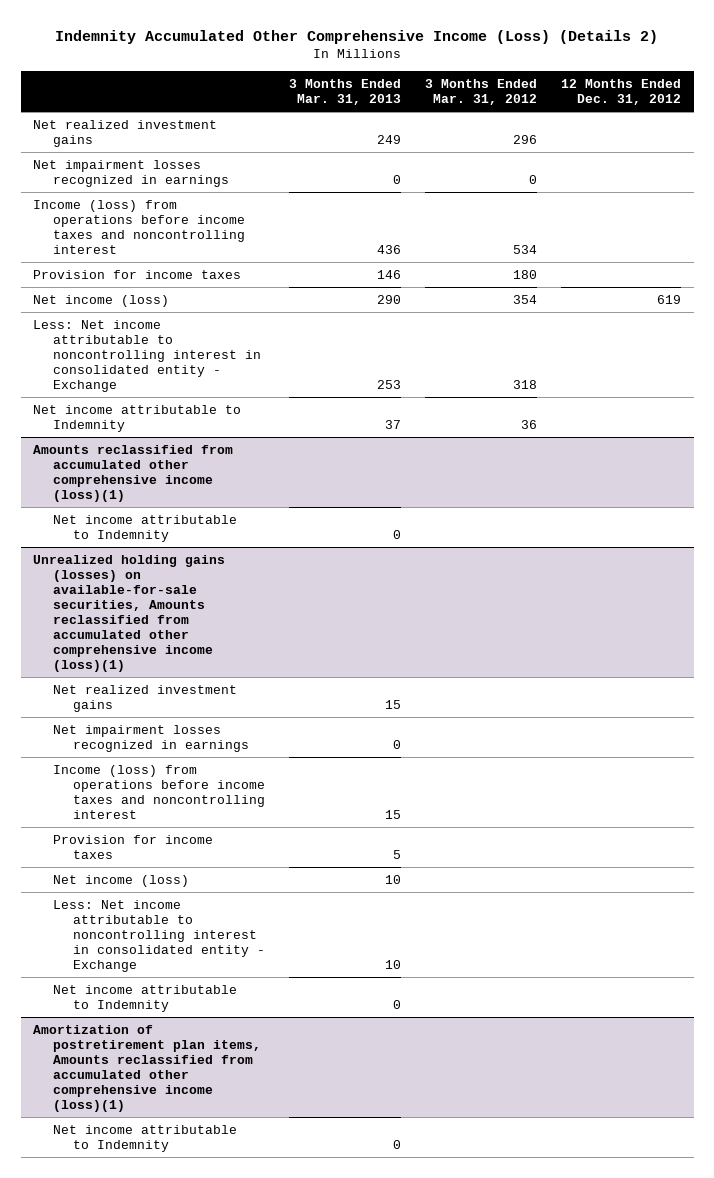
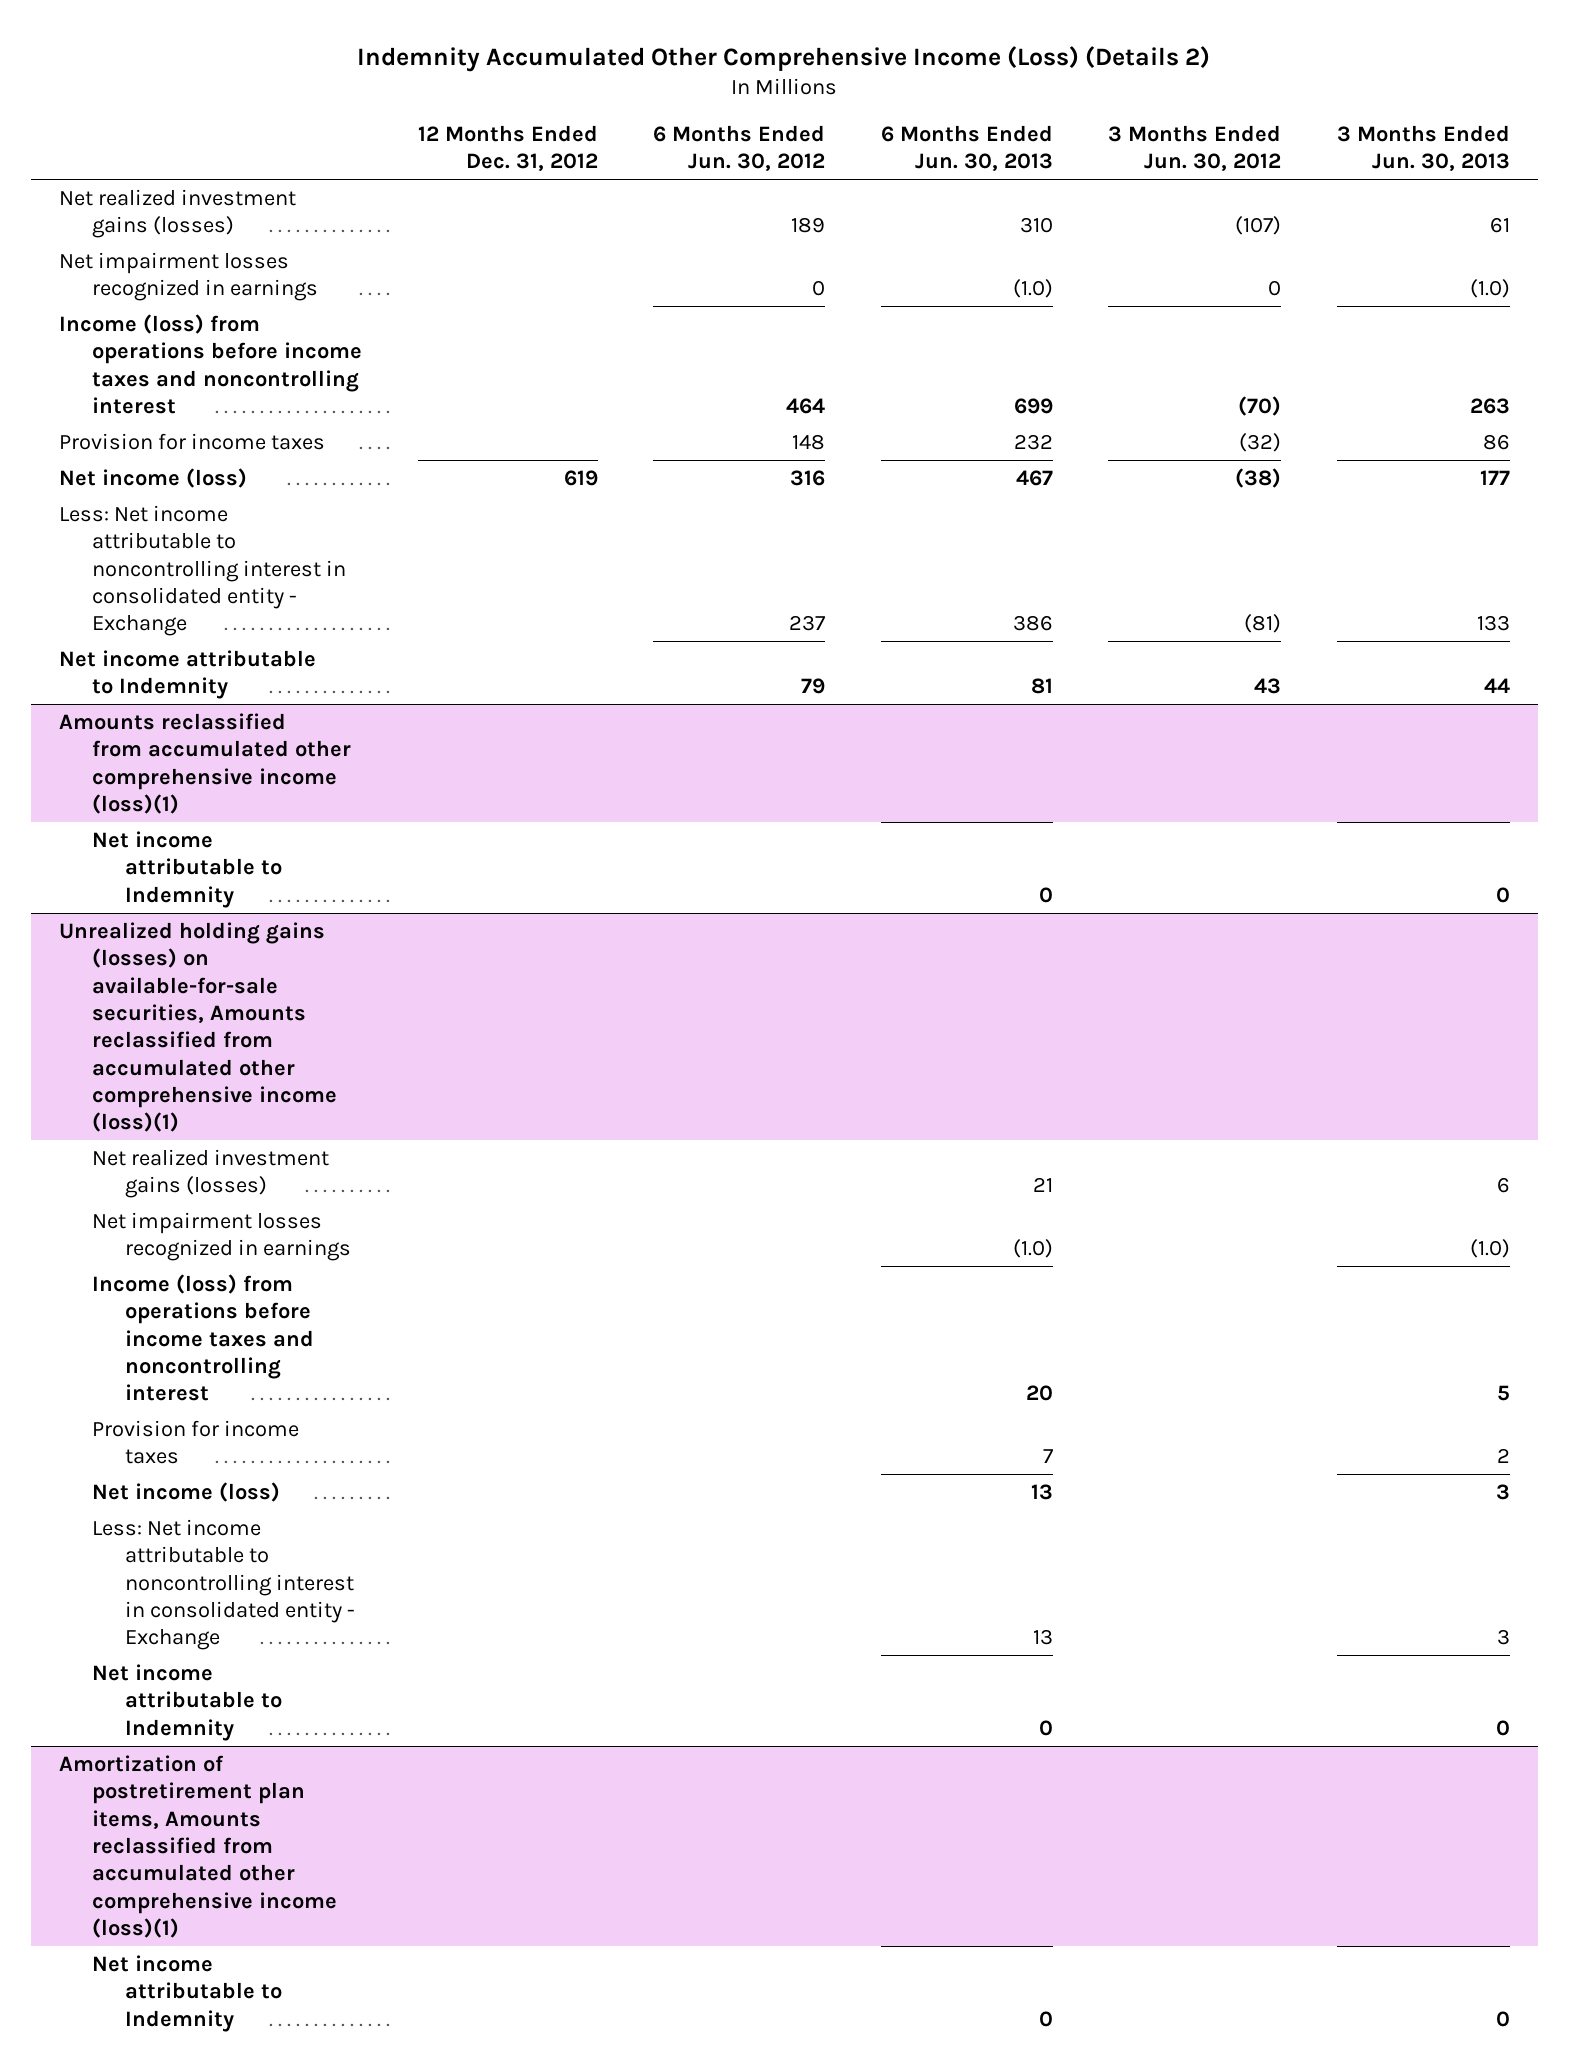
- | 3 Months Ended Mar. 31, 2013 | 3 Months Ended Mar. 31, 2012 | 12 Months Ended Dec. 31, 2012
+ | 12 Months Ended Dec. 31, 2012 | 6 Months Ended Jun. 30, 2012 | 6 Months Ended Jun. 30, 2013 | 3 Months Ended Jun. 30, 2012 | 3 Months Ended Jun. 30, 2013
- Net realized investment gains | 249 | 296 |
+ Net realized investment gains (losses) | | 189 | 310 | (107) | 61
@ Unrealized holding gains (losses) on available-for-sale securities, Amounts reclassified from accumulated other comprehensive income (loss)(1)
- Net realized investment gains | 15 | |
+ Net realized investment gains (losses) | | | 21 | | 6

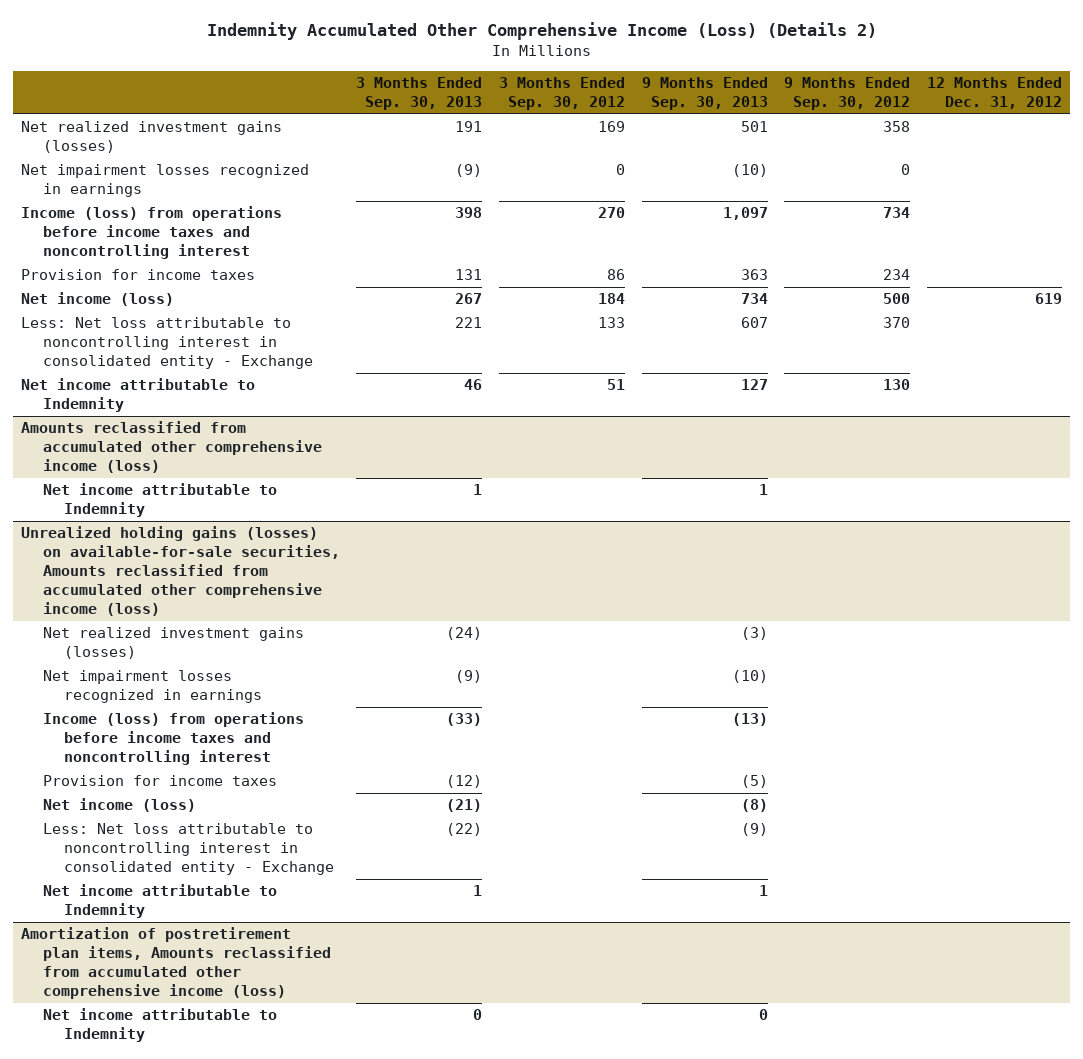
- | 12 Months Ended Dec. 31, 2012 | 6 Months Ended Jun. 30, 2012 | 6 Months Ended Jun. 30, 2013 | 3 Months Ended Jun. 30, 2012 | 3 Months Ended Jun. 30, 2013
+ | 3 Months Ended Sep. 30, 2013 | 3 Months Ended Sep. 30, 2012 | 9 Months Ended Sep. 30, 2013 | 9 Months Ended Sep. 30, 2012 | 12 Months Ended Dec. 31, 2012
- Less: Net income attributable to noncontrolling interest in consolidated entity - Exchange | | 237 | 386 | (81) | 133
+ Less: Net loss attributable to noncontrolling interest in consolidated entity - Exchange | 221 | 133 | 607 | 370 |
- Amounts reclassified from accumulated other comprehensive income (loss)(1)
+ Amounts reclassified from accumulated other comprehensive income (loss)
- Unrealized holding gains (losses) on available-for-sale securities, Amounts reclassified from accumulated other comprehensive income (loss)(1)
+ Unrealized holding gains (losses) on available-for-sale securities, Amounts reclassified from accumulated other comprehensive income (loss)
- Less: Net income attributable to noncontrolling interest in consolidated entity - Exchange | | | 13 | | 3
+ Less: Net loss attributable to noncontrolling interest in consolidated entity - Exchange | (22) | | (9) | |
- Amortization of postretirement plan items, Amounts reclassified from accumulated other comprehensive income (loss)(1)
+ Amortization of postretirement plan items, Amounts reclassified from accumulated other comprehensive income (loss)

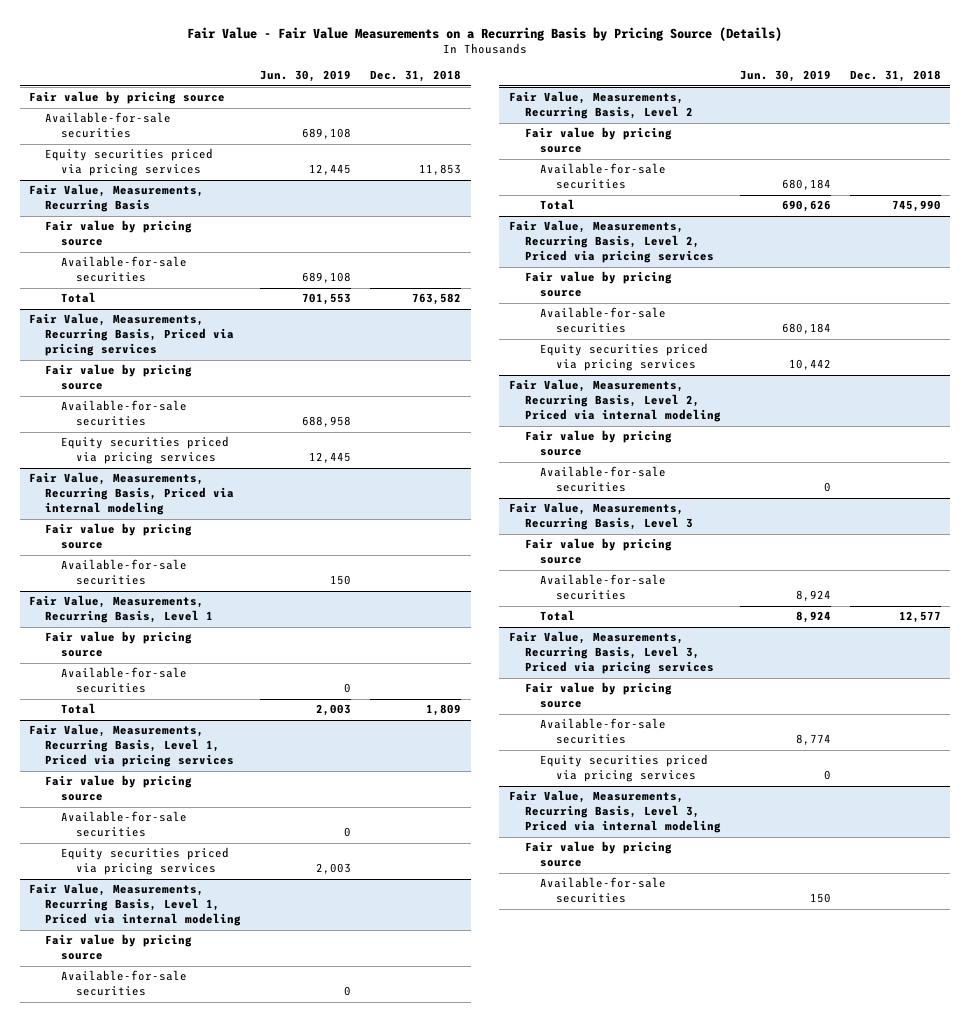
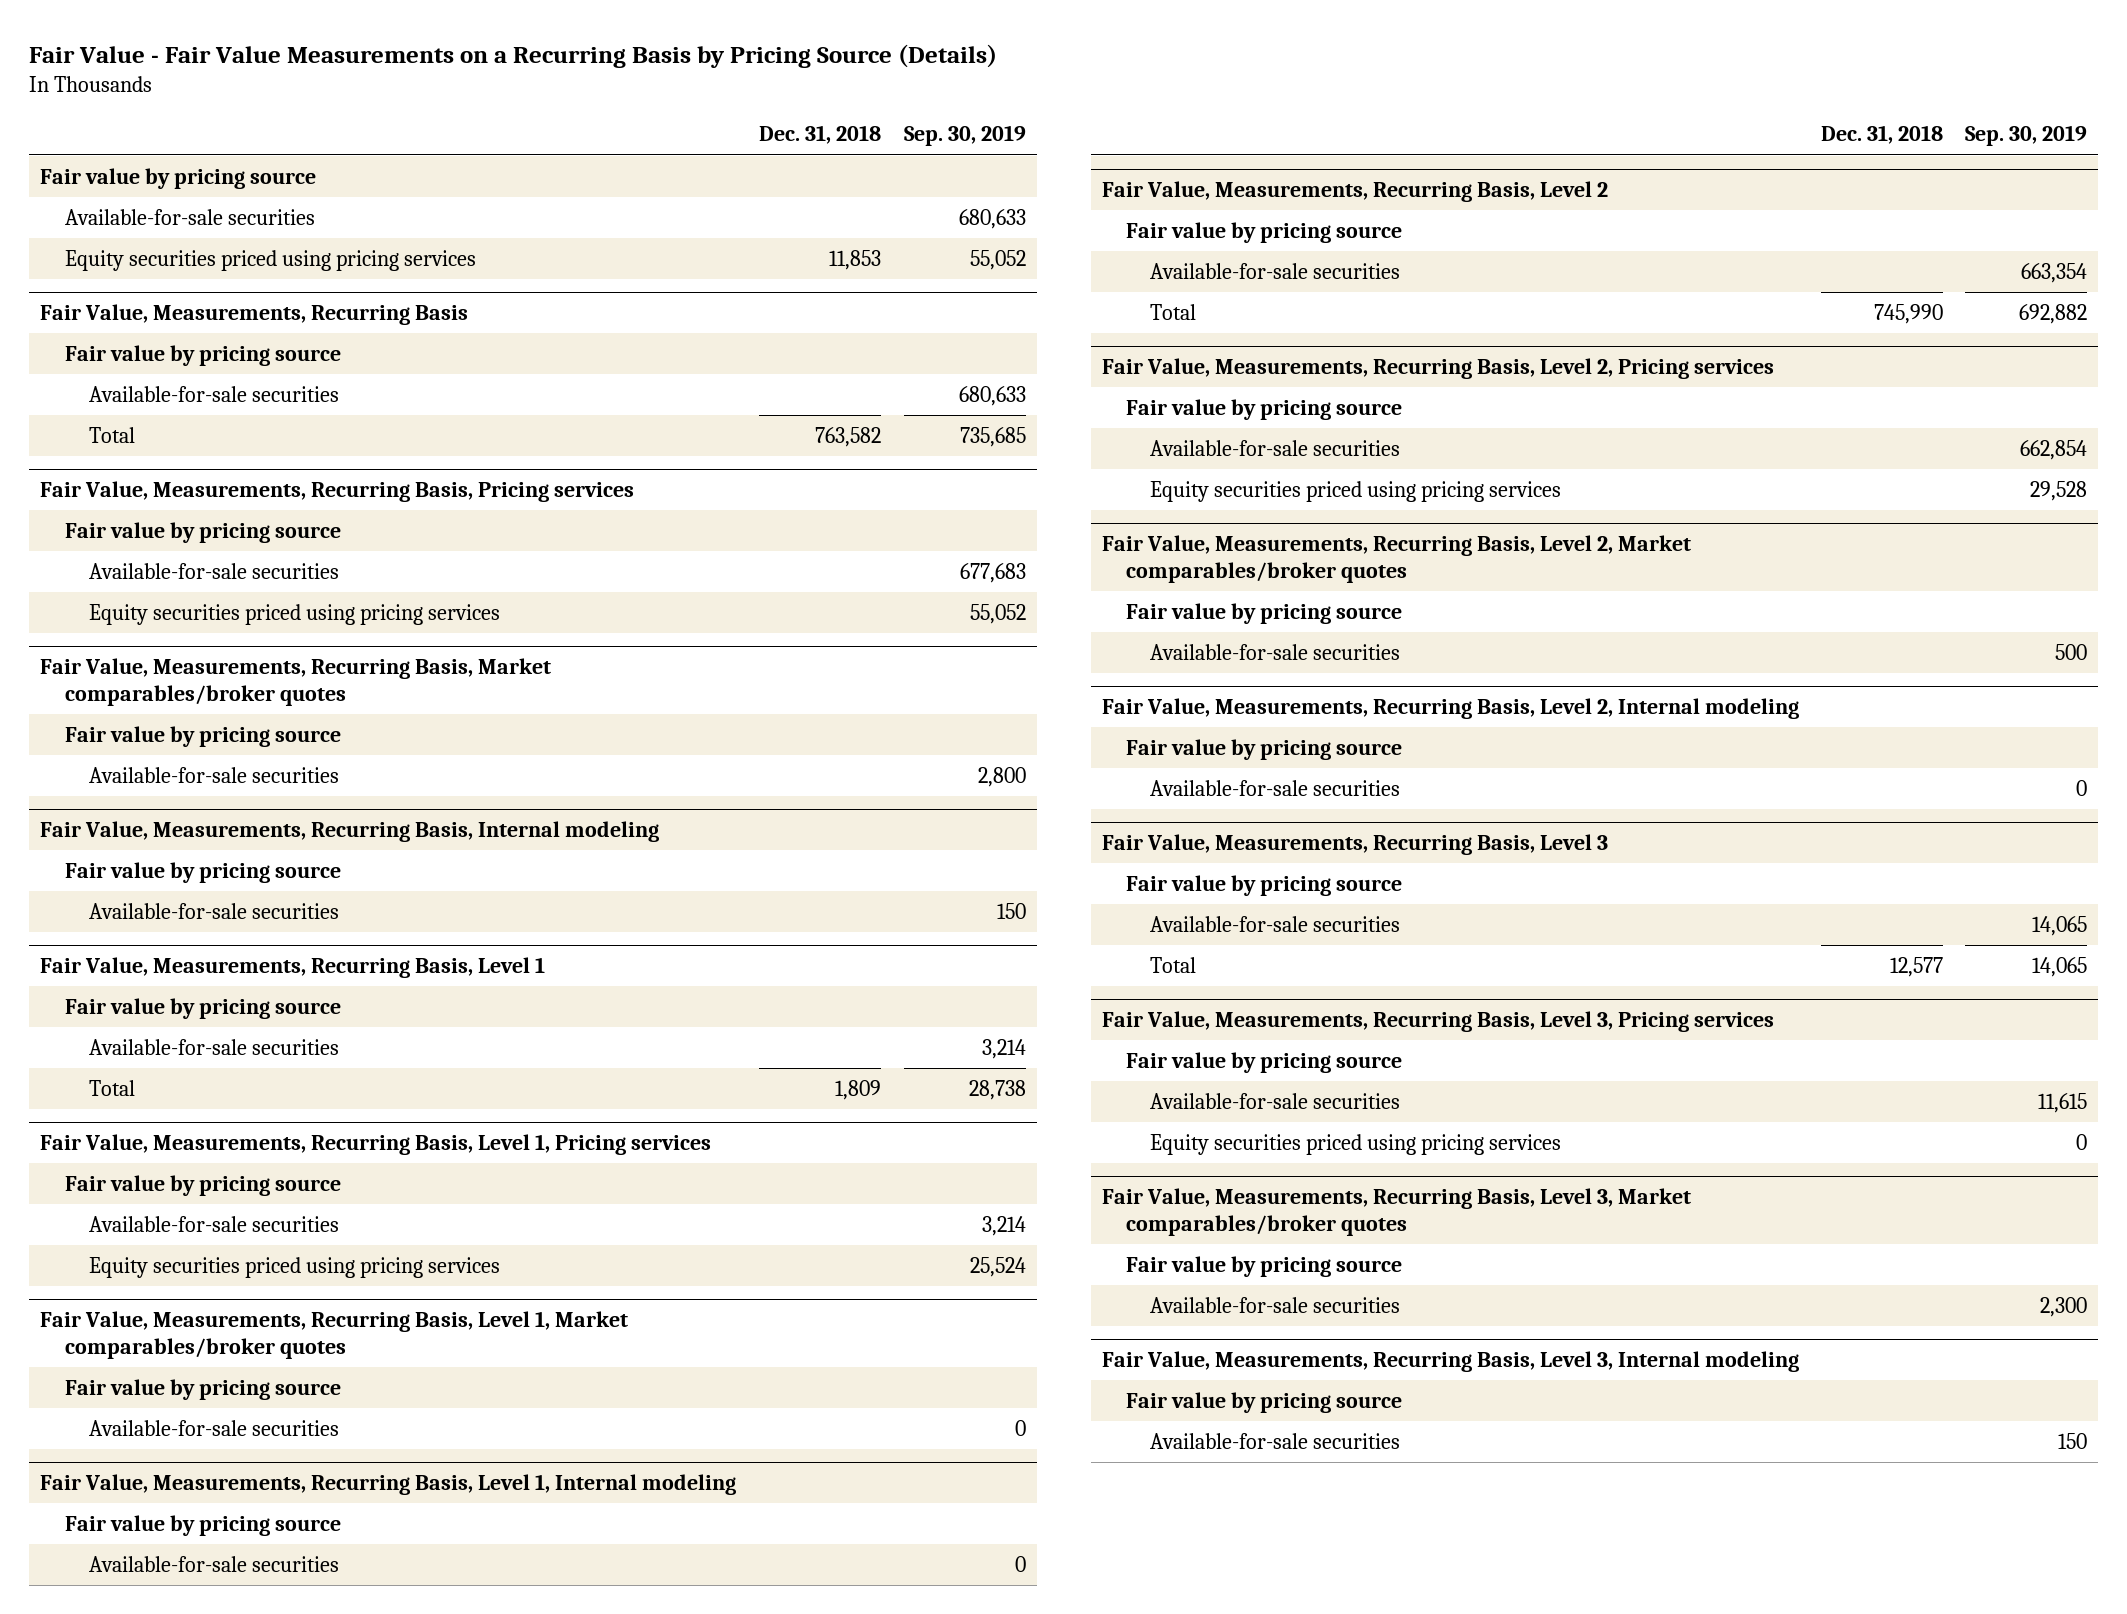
- | Jun. 30, 2019 | Dec. 31, 2018
+ | Dec. 31, 2018 | Sep. 30, 2019
- Equity securities priced via pricing services | 12,445 | 11,853
+ Equity securities priced using pricing services | 11,853 | 55,052
- Fair Value, Measurements, Recurring Basis, Priced via pricing services
+ Fair Value, Measurements, Recurring Basis, Pricing services
- Equity securities priced via pricing services | 12,445 |
- Fair Value, Measurements, Recurring Basis, Priced via internal modeling
+ Equity securities priced using pricing services | | 55,052
+ Fair Value, Measurements, Recurring Basis, Market comparables/broker quotes
+ Fair value by pricing source
+ Available-for-sale securities | | 2,800
+ Fair Value, Measurements, Recurring Basis, Internal modeling
- Fair Value, Measurements, Recurring Basis, Level 1, Priced via pricing services
+ Fair Value, Measurements, Recurring Basis, Level 1, Pricing services
- Equity securities priced via pricing services | 2,003 |
- Fair Value, Measurements, Recurring Basis, Level 1, Priced via internal modeling
+ Equity securities priced using pricing services | | 25,524
+ Fair Value, Measurements, Recurring Basis, Level 1, Market comparables/broker quotes
+ Fair value by pricing source
+ Available-for-sale securities | | 0
+ Fair Value, Measurements, Recurring Basis, Level 1, Internal modeling
- Fair Value, Measurements, Recurring Basis, Level 2, Priced via pricing services
+ Fair Value, Measurements, Recurring Basis, Level 2, Pricing services
- Equity securities priced via pricing services | 10,442 |
- Fair Value, Measurements, Recurring Basis, Level 2, Priced via internal modeling
+ Equity securities priced using pricing services | | 29,528
+ Fair Value, Measurements, Recurring Basis, Level 2, Market comparables/broker quotes
+ Fair value by pricing source
+ Available-for-sale securities | | 500
+ Fair Value, Measurements, Recurring Basis, Level 2, Internal modeling
- Fair Value, Measurements, Recurring Basis, Level 3, Priced via pricing services
+ Fair Value, Measurements, Recurring Basis, Level 3, Pricing services
- Equity securities priced via pricing services | 0 |
- Fair Value, Measurements, Recurring Basis, Level 3, Priced via internal modeling
+ Equity securities priced using pricing services | | 0
+ Fair Value, Measurements, Recurring Basis, Level 3, Market comparables/broker quotes
+ Fair value by pricing source
+ Available-for-sale securities | | 2,300
+ Fair Value, Measurements, Recurring Basis, Level 3, Internal modeling

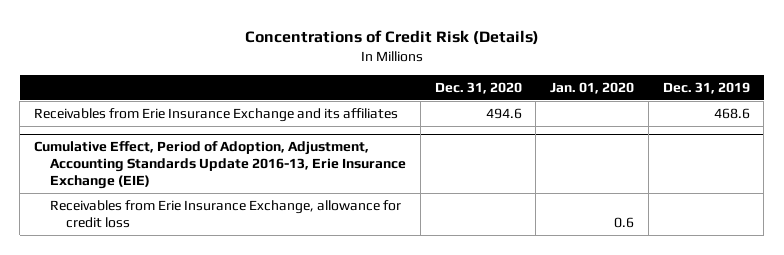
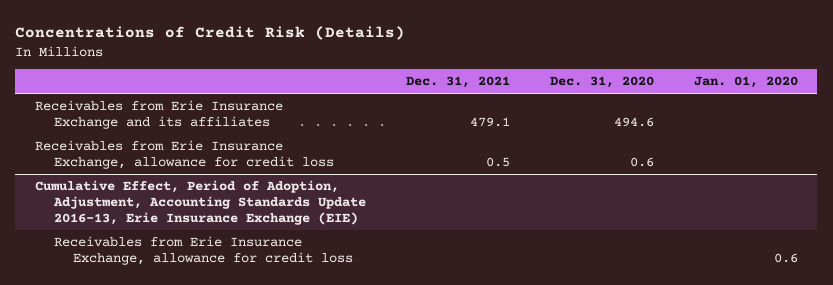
- | Dec. 31, 2020 | Jan. 01, 2020 | Dec. 31, 2019
+ | Dec. 31, 2021 | Dec. 31, 2020 | Jan. 01, 2020
+ Receivables from Erie Insurance Exchange, allowance for credit loss | 0.5 | 0.6 |

